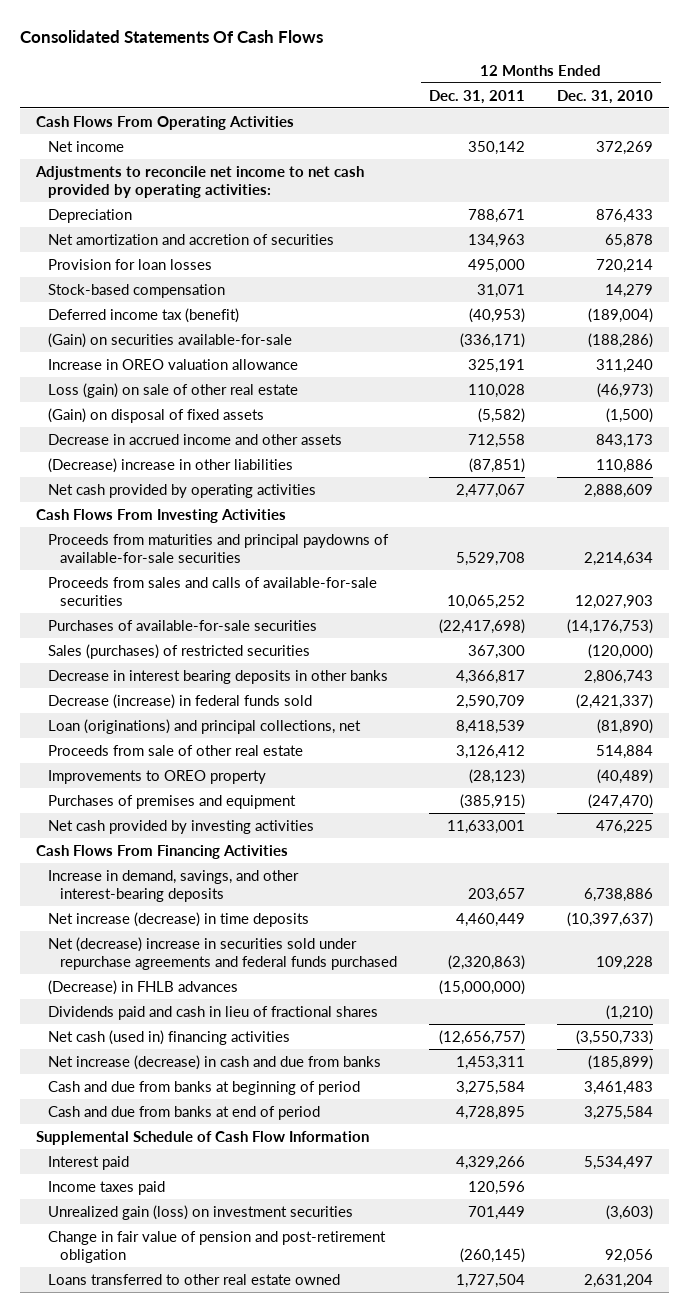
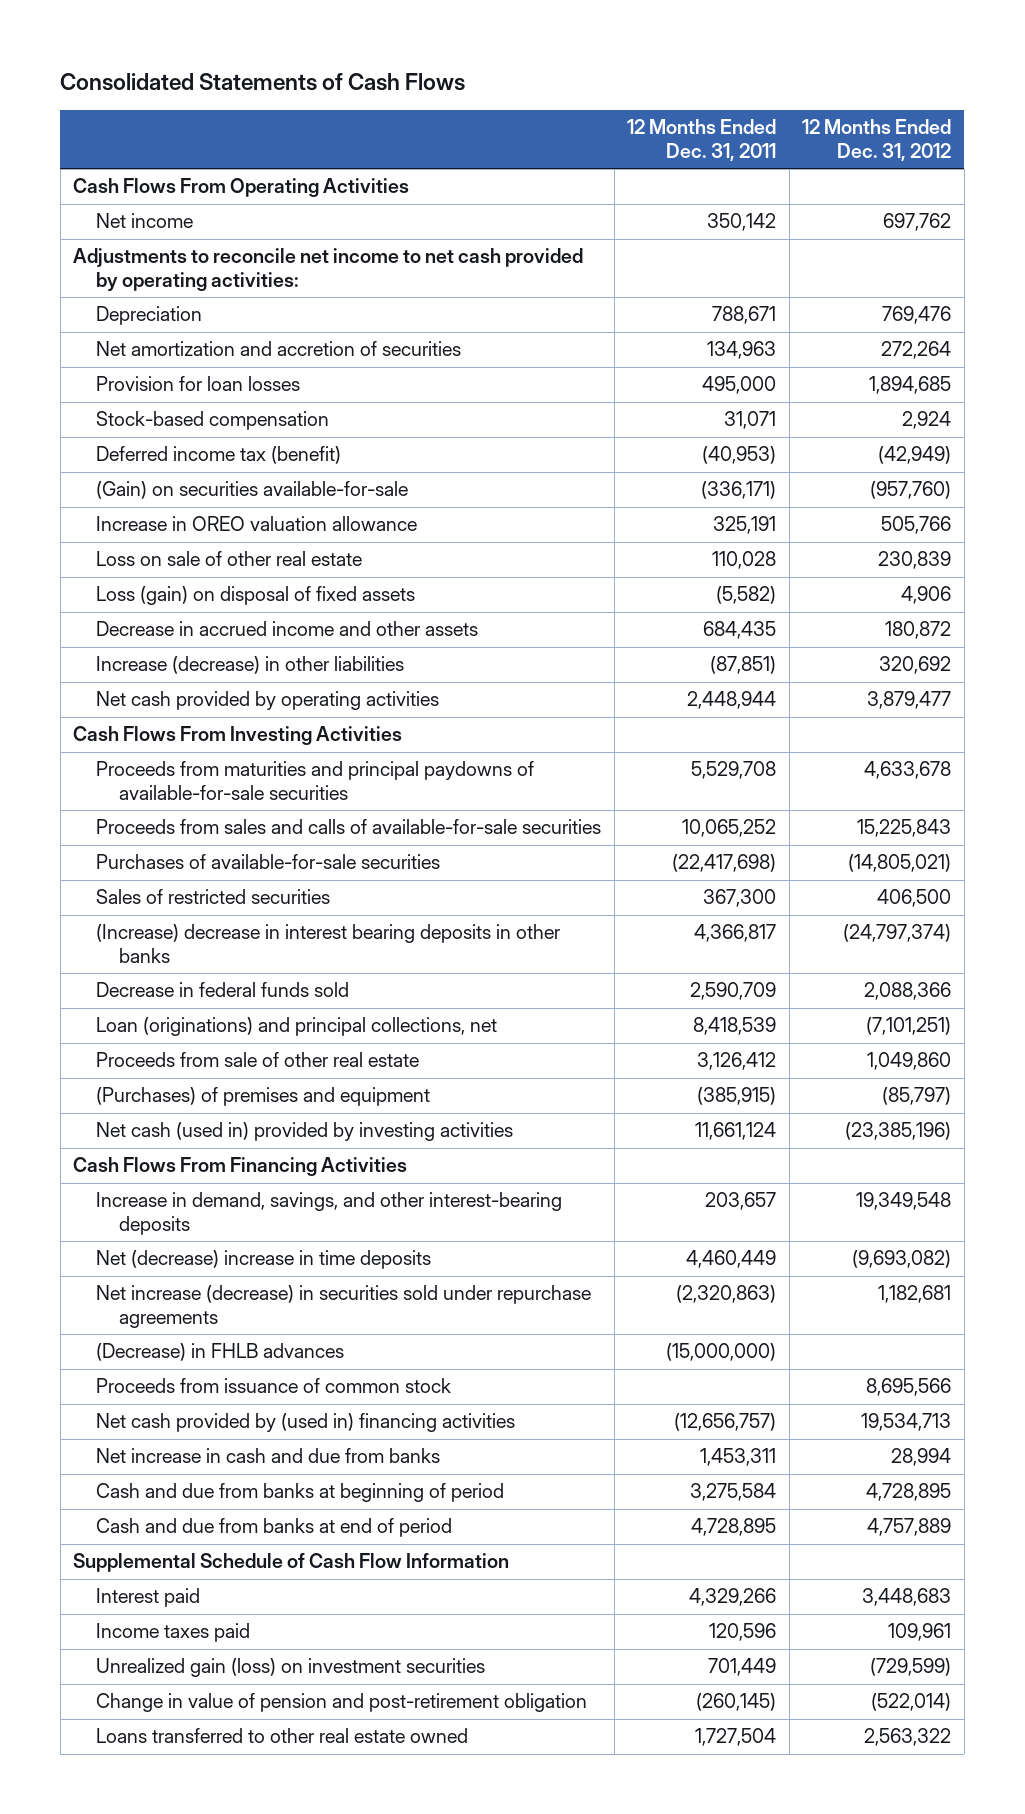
- Consolidated Statements Of Cash Flows
+ Consolidated Statements of Cash Flows
- | 12 Months Ended Dec. 31, 2011 | 12 Months Ended Dec. 31, 2010
+ | 12 Months Ended Dec. 31, 2011 | 12 Months Ended Dec. 31, 2012
- Loss (gain) on sale of other real estate | 110,028 | (46,973)
- (Gain) on disposal of fixed assets | (5,582) | (1,500)
- Decrease in accrued income and other assets | 712,558 | 843,173
- (Decrease) increase in other liabilities | (87,851) | 110,886
- Net cash provided by operating activities | 2,477,067 | 2,888,609
+ Loss on sale of other real estate | 110,028 | 230,839
+ Loss (gain) on disposal of fixed assets | (5,582) | 4,906
+ Decrease in accrued income and other assets | 684,435 | 180,872
+ Increase (decrease) in other liabilities | (87,851) | 320,692
+ Net cash provided by operating activities | 2,448,944 | 3,879,477
- Sales (purchases) of restricted securities | 367,300 | (120,000)
- Decrease in interest bearing deposits in other banks | 4,366,817 | 2,806,743
- Decrease (increase) in federal funds sold | 2,590,709 | (2,421,337)
+ Sales of restricted securities | 367,300 | 406,500
+ (Increase) decrease in interest bearing deposits in other banks | 4,366,817 | (24,797,374)
+ Decrease in federal funds sold | 2,590,709 | 2,088,366
- Improvements to OREO property | (28,123) | (40,489)
- Purchases of premises and equipment | (385,915) | (247,470)
- Net cash provided by investing activities | 11,633,001 | 476,225
+ (Purchases) of premises and equipment | (385,915) | (85,797)
+ Net cash (used in) provided by investing activities | 11,661,124 | (23,385,196)
- Net increase (decrease) in time deposits | 4,460,449 | (10,397,637)
- Net (decrease) increase in securities sold under repurchase agreements and federal funds purchased | (2,320,863) | 109,228
+ Net (decrease) increase in time deposits | 4,460,449 | (9,693,082)
+ Net increase (decrease) in securities sold under repurchase agreements | (2,320,863) | 1,182,681
- Dividends paid and cash in lieu of fractional shares | | (1,210)
- Net cash (used in) financing activities | (12,656,757) | (3,550,733)
- Net increase (decrease) in cash and due from banks | 1,453,311 | (185,899)
+ Proceeds from issuance of common stock | | 8,695,566
+ Net cash provided by (used in) financing activities | (12,656,757) | 19,534,713
+ Net increase in cash and due from banks | 1,453,311 | 28,994
- Change in fair value of pension and post-retirement obligation | (260,145) | 92,056
+ Change in value of pension and post-retirement obligation | (260,145) | (522,014)

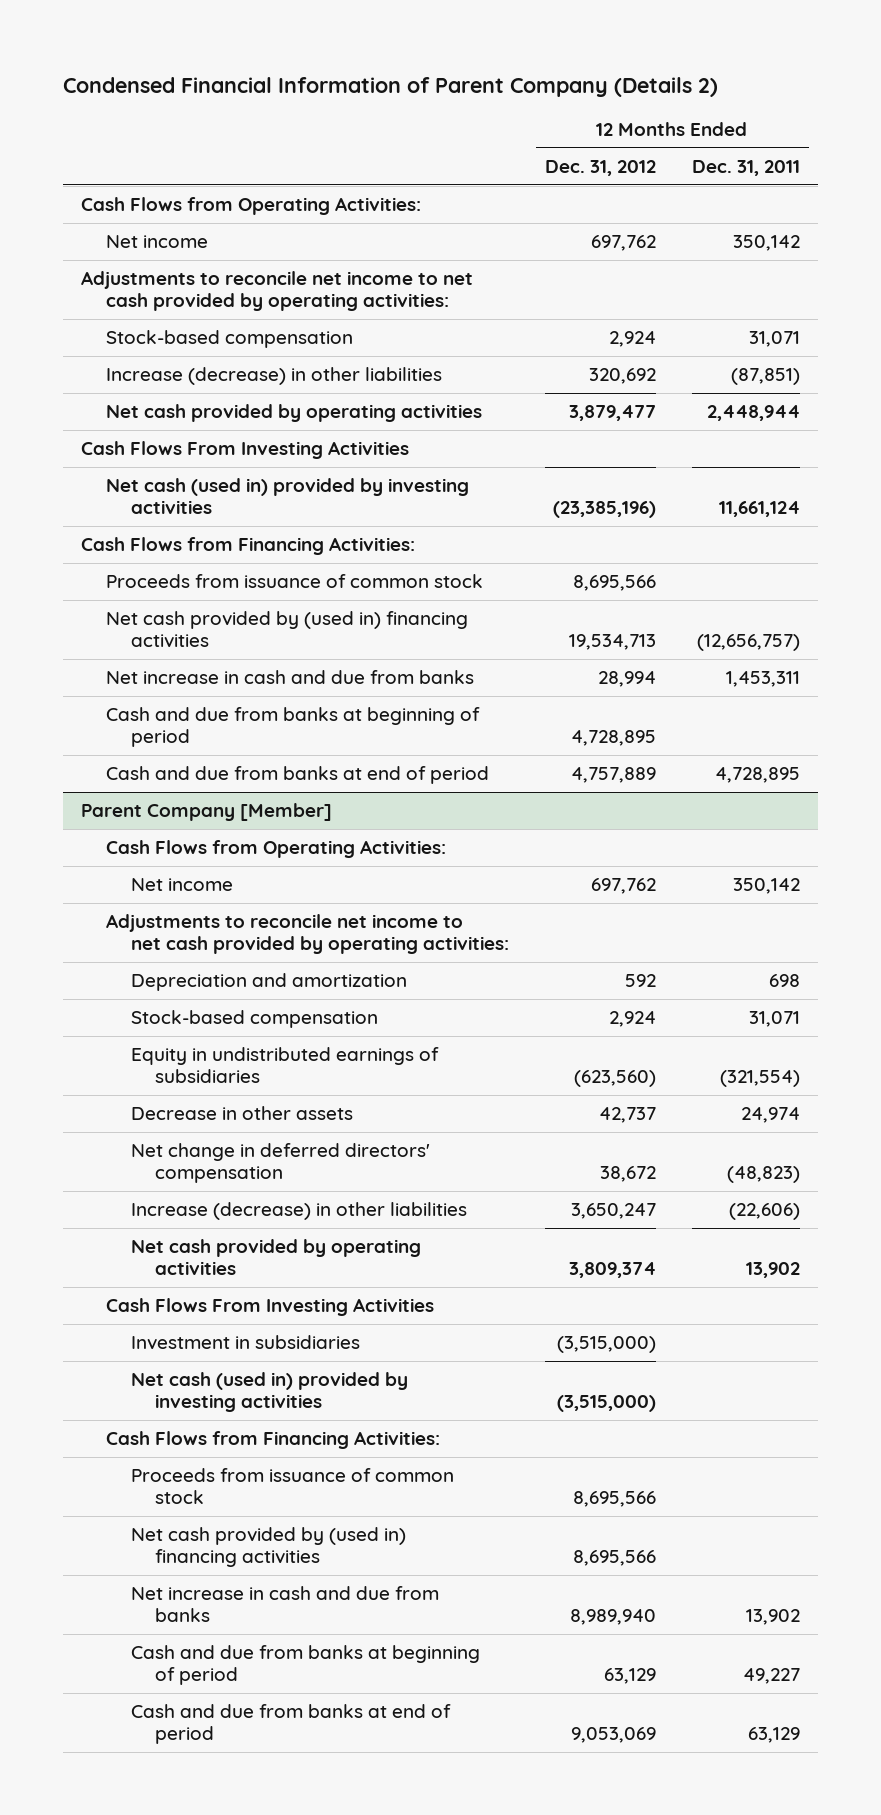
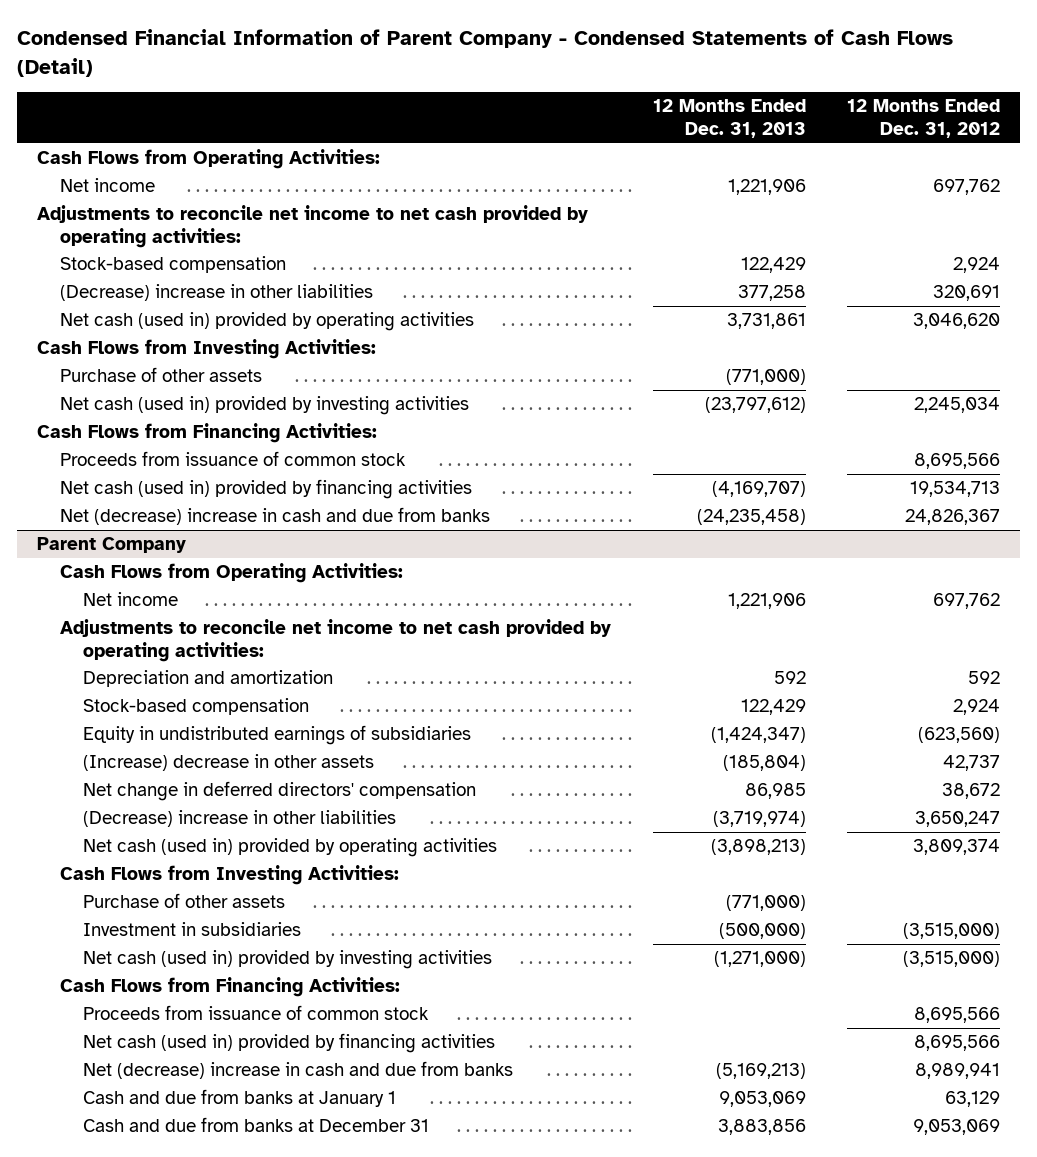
- Condensed Financial Information of Parent Company (Details 2)
+ Condensed Financial Information of Parent Company - Condensed Statements of Cash Flows (Detail)
- | 12 Months Ended Dec. 31, 2012 | 12 Months Ended Dec. 31, 2011
+ | 12 Months Ended Dec. 31, 2013 | 12 Months Ended Dec. 31, 2012
- Increase (decrease) in other liabilities | 320,692 | (87,851)
- Net cash provided by operating activities | 3,879,477 | 2,448,944
- Cash Flows From Investing Activities
- Net cash (used in) provided by investing activities | (23,385,196) | 11,661,124
+ (Decrease) increase in other liabilities | 377,258 | 320,691
+ Net cash (used in) provided by operating activities | 3,731,861 | 3,046,620
+ Cash Flows from Investing Activities:
+ Purchase of other assets | (771,000) |
+ Net cash (used in) provided by investing activities | (23,797,612) | 2,245,034
- Net cash provided by (used in) financing activities | 19,534,713 | (12,656,757)
- Net increase in cash and due from banks | 28,994 | 1,453,311
- Cash and due from banks at beginning of period | 4,728,895 |
- Cash and due from banks at end of period | 4,757,889 | 4,728,895
- Parent Company [Member]
+ Net cash (used in) provided by financing activities | (4,169,707) | 19,534,713
+ Net (decrease) increase in cash and due from banks | (24,235,458) | 24,826,367
+ Parent Company
- Decrease in other assets | 42,737 | 24,974
+ (Increase) decrease in other assets | (185,804) | 42,737
- Increase (decrease) in other liabilities | 3,650,247 | (22,606)
- Net cash provided by operating activities | 3,809,374 | 13,902
- Cash Flows From Investing Activities
+ (Decrease) increase in other liabilities | (3,719,974) | 3,650,247
+ Net cash (used in) provided by operating activities | (3,898,213) | 3,809,374
+ Cash Flows from Investing Activities:
+ Purchase of other assets | (771,000) |
- Net cash provided by (used in) financing activities | 8,695,566 |
- Net increase in cash and due from banks | 8,989,940 | 13,902
- Cash and due from banks at beginning of period | 63,129 | 49,227
- Cash and due from banks at end of period | 9,053,069 | 63,129
+ Net cash (used in) provided by financing activities | | 8,695,566
+ Net (decrease) increase in cash and due from banks | (5,169,213) | 8,989,941
+ Cash and due from banks at January 1 | 9,053,069 | 63,129
+ Cash and due from banks at December 31 | 3,883,856 | 9,053,069

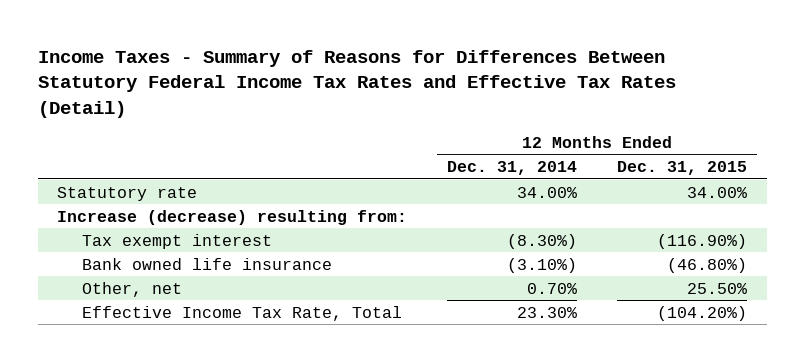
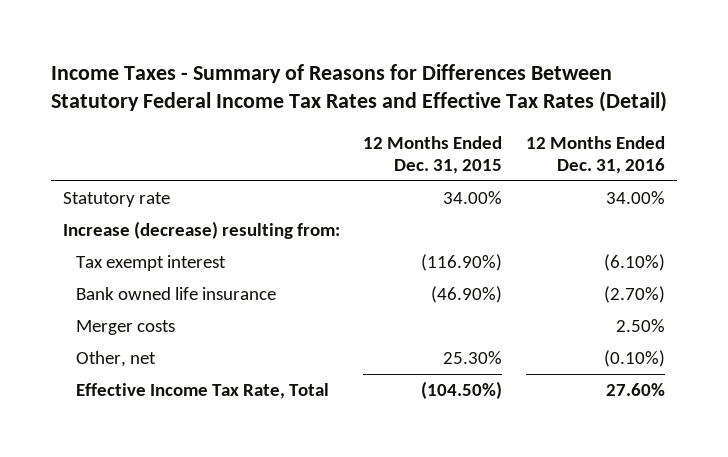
- | 12 Months Ended Dec. 31, 2014 | 12 Months Ended Dec. 31, 2015
+ | 12 Months Ended Dec. 31, 2015 | 12 Months Ended Dec. 31, 2016
- Bank owned life insurance | (3.10%) | (46.80%)
- Other, net | 0.70% | 25.50%
- Effective Income Tax Rate, Total | 23.30% | (104.20%)
+ Bank owned life insurance | (46.90%) | (2.70%)
+ Merger costs | | 2.50%
+ Other, net | 25.30% | (0.10%)
+ Effective Income Tax Rate, Total | (104.50%) | 27.60%

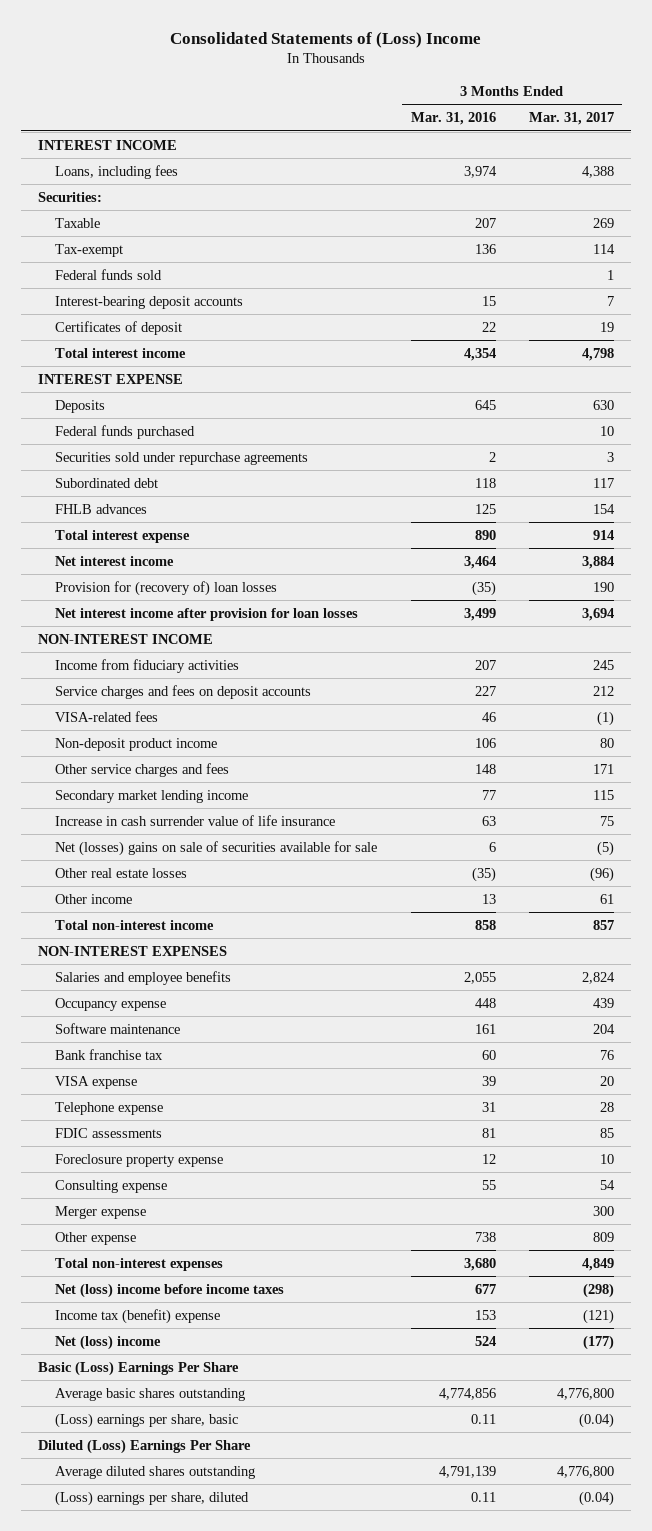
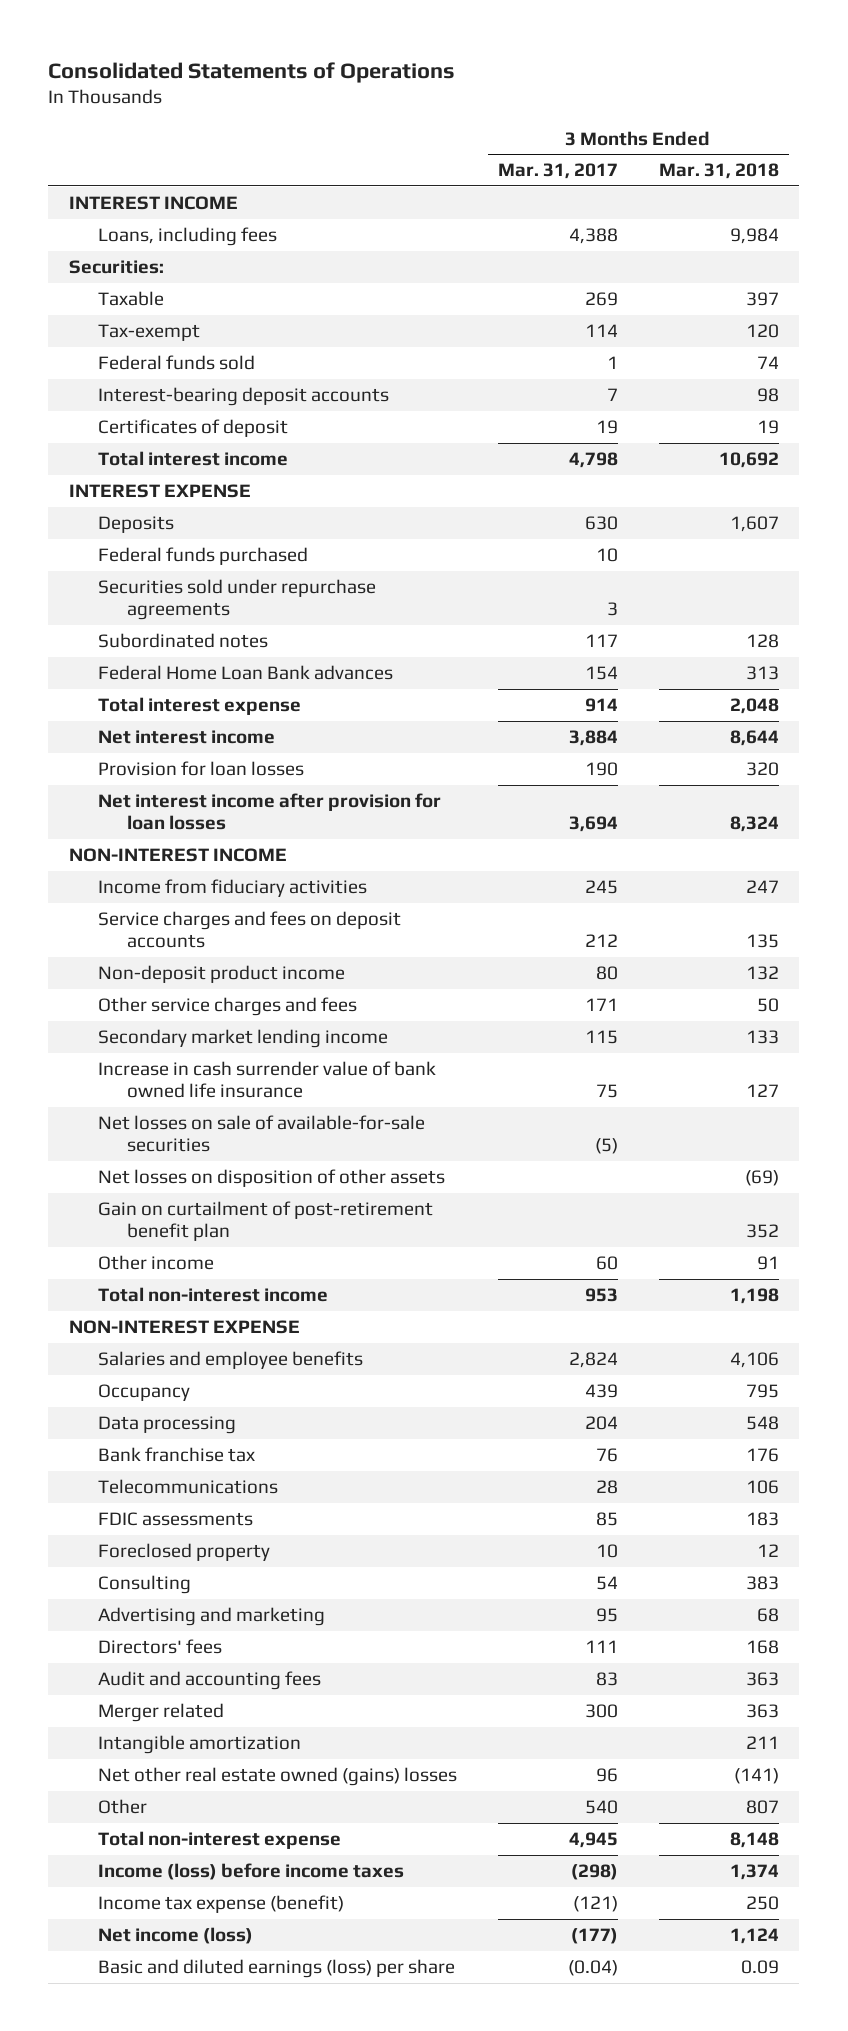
- Consolidated Statements of (Loss) Income
+ Consolidated Statements of Operations
- | 3 Months Ended Mar. 31, 2016 | 3 Months Ended Mar. 31, 2017
+ | 3 Months Ended Mar. 31, 2017 | 3 Months Ended Mar. 31, 2018
- Subordinated debt | 118 | 117
- FHLB advances | 125 | 154
+ Subordinated notes | 117 | 128
+ Federal Home Loan Bank advances | 154 | 313
- Provision for (recovery of) loan losses | (35) | 190
+ Provision for loan losses | 190 | 320
- VISA-related fees | 46 | (1)
- Increase in cash surrender value of life insurance | 63 | 75
- Net (losses) gains on sale of securities available for sale | 6 | (5)
- Other real estate losses | (35) | (96)
- Other income | 13 | 61
- Total non-interest income | 858 | 857
- NON-INTEREST EXPENSES
+ Increase in cash surrender value of bank owned life insurance | 75 | 127
+ Net losses on sale of available-for-sale securities | (5) |
+ Net losses on disposition of other assets | | (69)
+ Gain on curtailment of post-retirement benefit plan | | 352
+ Other income | 60 | 91
+ Total non-interest income | 953 | 1,198
+ NON-INTEREST EXPENSE
- Occupancy expense | 448 | 439
- Software maintenance | 161 | 204
+ Occupancy | 439 | 795
+ Data processing | 204 | 548
- VISA expense | 39 | 20
- Telephone expense | 31 | 28
+ Telecommunications | 28 | 106
- Foreclosure property expense | 12 | 10
- Consulting expense | 55 | 54
- Merger expense | | 300
- Other expense | 738 | 809
- Total non-interest expenses | 3,680 | 4,849
- Net (loss) income before income taxes | 677 | (298)
- Income tax (benefit) expense | 153 | (121)
- Net (loss) income | 524 | (177)
- Basic (Loss) Earnings Per Share
- Average basic shares outstanding | 4,774,856 | 4,776,800
- (Loss) earnings per share, basic | 0.11 | (0.04)
- Diluted (Loss) Earnings Per Share
- Average diluted shares outstanding | 4,791,139 | 4,776,800
- (Loss) earnings per share, diluted | 0.11 | (0.04)
+ Foreclosed property | 10 | 12
+ Consulting | 54 | 383
+ Advertising and marketing | 95 | 68
+ Directors' fees | 111 | 168
+ Audit and accounting fees | 83 | 363
+ Merger related | 300 | 363
+ Intangible amortization | | 211
+ Net other real estate owned (gains) losses | 96 | (141)
+ Other | 540 | 807
+ Total non-interest expense | 4,945 | 8,148
+ Income (loss) before income taxes | (298) | 1,374
+ Income tax expense (benefit) | (121) | 250
+ Net income (loss) | (177) | 1,124
+ Basic and diluted earnings (loss) per share | (0.04) | 0.09

